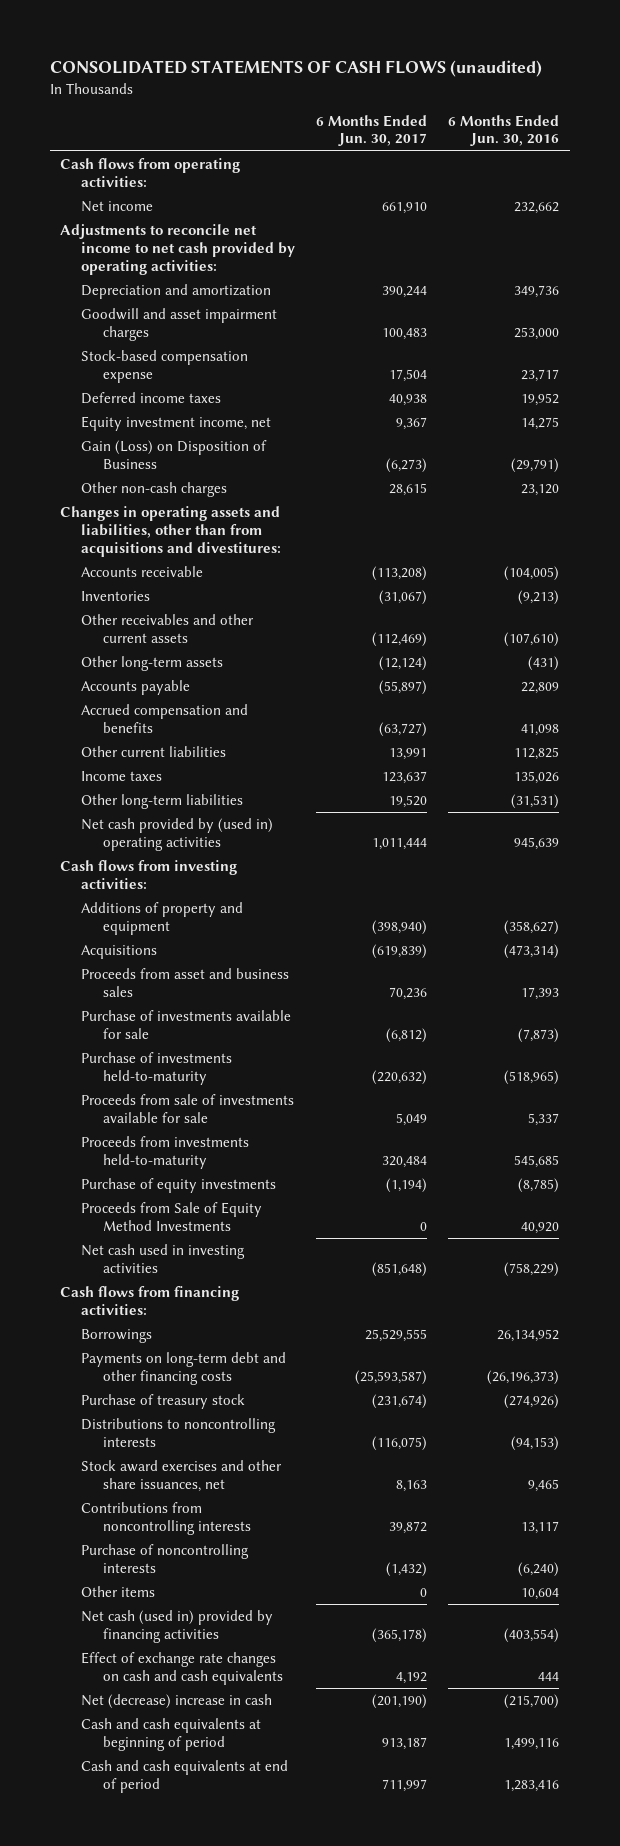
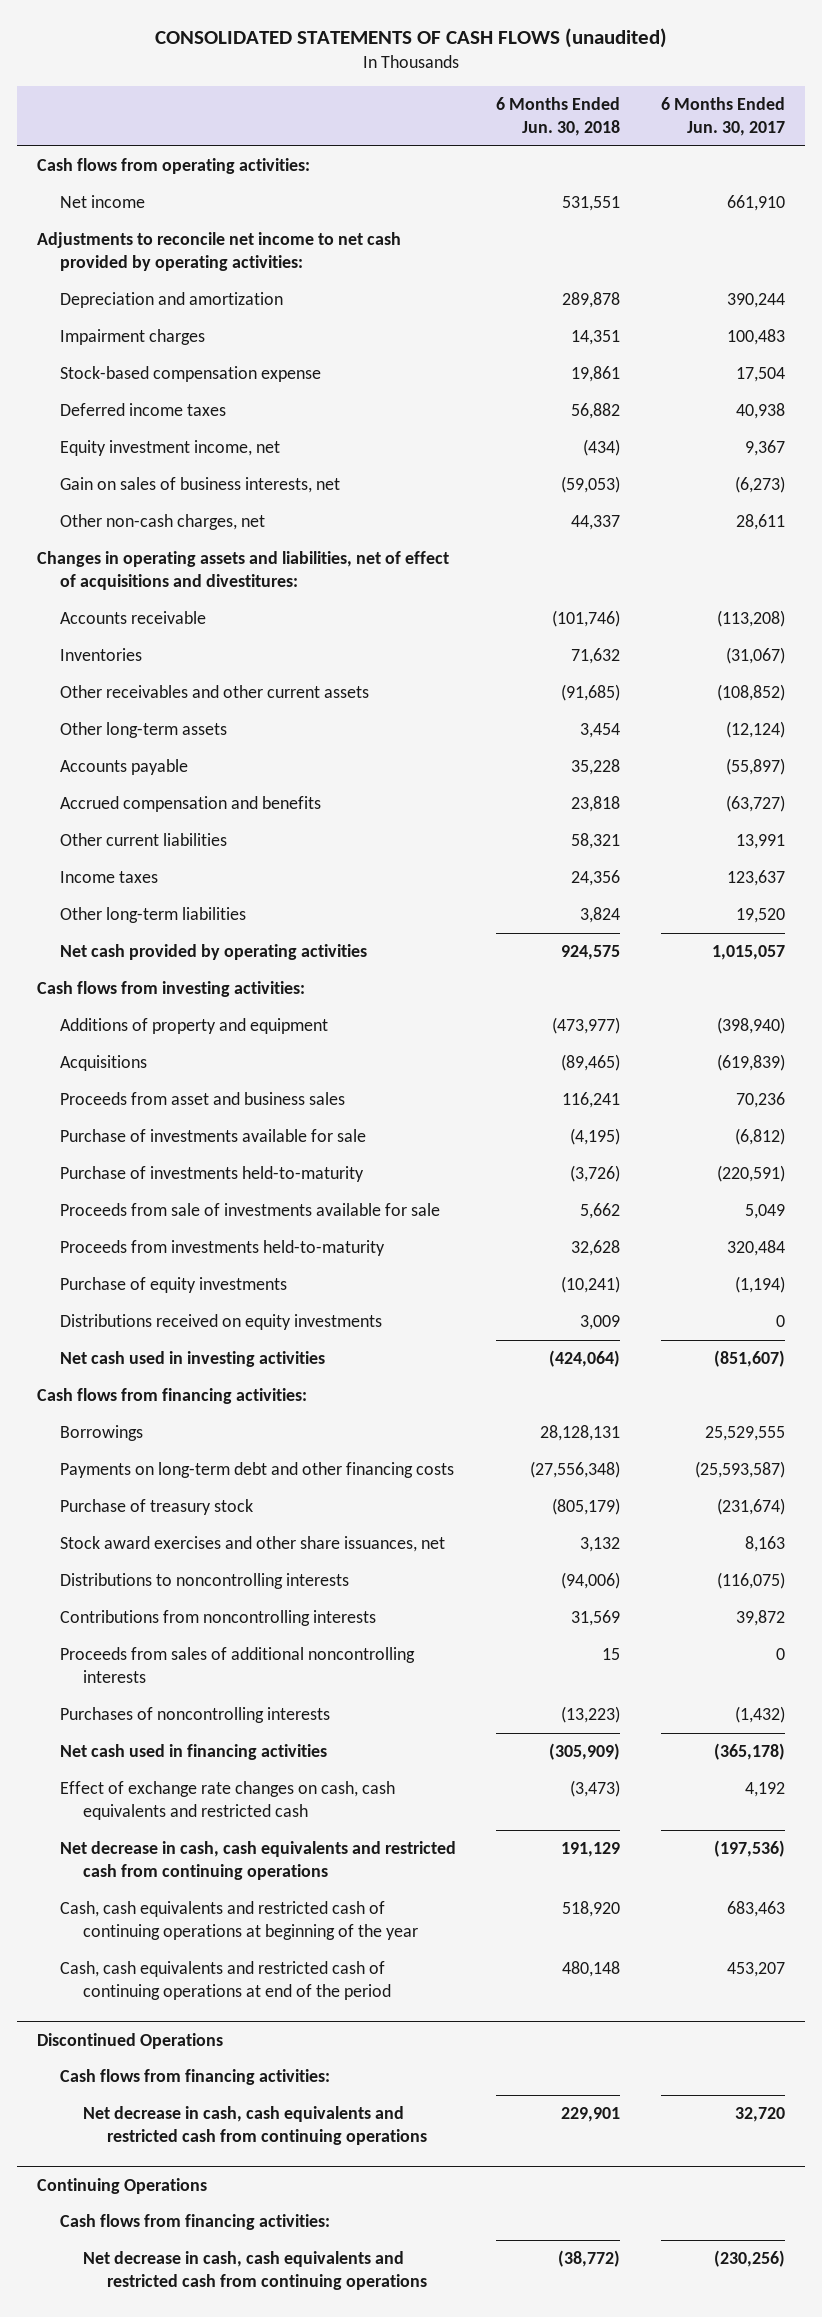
- | 6 Months Ended Jun. 30, 2017 | 6 Months Ended Jun. 30, 2016
+ | 6 Months Ended Jun. 30, 2018 | 6 Months Ended Jun. 30, 2017
- Goodwill and asset impairment charges | 100,483 | 253,000
+ Impairment charges | 14,351 | 100,483
- Gain (Loss) on Disposition of Business | (6,273) | (29,791)
- Other non-cash charges | 28,615 | 23,120
- Changes in operating assets and liabilities, other than from acquisitions and divestitures:
+ Gain on sales of business interests, net | (59,053) | (6,273)
+ Other non-cash charges, net | 44,337 | 28,611
+ Changes in operating assets and liabilities, net of effect of acquisitions and divestitures:
- Other receivables and other current assets | (112,469) | (107,610)
+ Other receivables and other current assets | (91,685) | (108,852)
- Net cash provided by (used in) operating activities | 1,011,444 | 945,639
+ Net cash provided by operating activities | 924,575 | 1,015,057
- Purchase of investments held-to-maturity | (220,632) | (518,965)
+ Purchase of investments held-to-maturity | (3,726) | (220,591)
- Proceeds from Sale of Equity Method Investments | 0 | 40,920
- Net cash used in investing activities | (851,648) | (758,229)
+ Distributions received on equity investments | 3,009 | 0
+ Net cash used in investing activities | (424,064) | (851,607)
moved down: Distributions to noncontrolling interests | (94,006) | (116,075)
- Purchase of noncontrolling interests | (1,432) | (6,240)
- Other items | 0 | 10,604
- Net cash (used in) provided by financing activities | (365,178) | (403,554)
- Effect of exchange rate changes on cash and cash equivalents | 4,192 | 444
- Net (decrease) increase in cash | (201,190) | (215,700)
- Cash and cash equivalents at beginning of period | 913,187 | 1,499,116
- Cash and cash equivalents at end of period | 711,997 | 1,283,416
+ Proceeds from sales of additional noncontrolling interests | 15 | 0
+ Purchases of noncontrolling interests | (13,223) | (1,432)
+ Net cash used in financing activities | (305,909) | (365,178)
+ Effect of exchange rate changes on cash, cash equivalents and restricted cash | (3,473) | 4,192
+ Net decrease in cash, cash equivalents and restricted cash from continuing operations | 191,129 | (197,536)
+ Cash, cash equivalents and restricted cash of continuing operations at beginning of the year | 518,920 | 683,463
+ Cash, cash equivalents and restricted cash of continuing operations at end of the period | 480,148 | 453,207
+ Discontinued Operations
+ Cash flows from financing activities:
+ Net decrease in cash, cash equivalents and restricted cash from continuing operations | 229,901 | 32,720
+ Continuing Operations
+ Cash flows from financing activities:
+ Net decrease in cash, cash equivalents and restricted cash from continuing operations | (38,772) | (230,256)

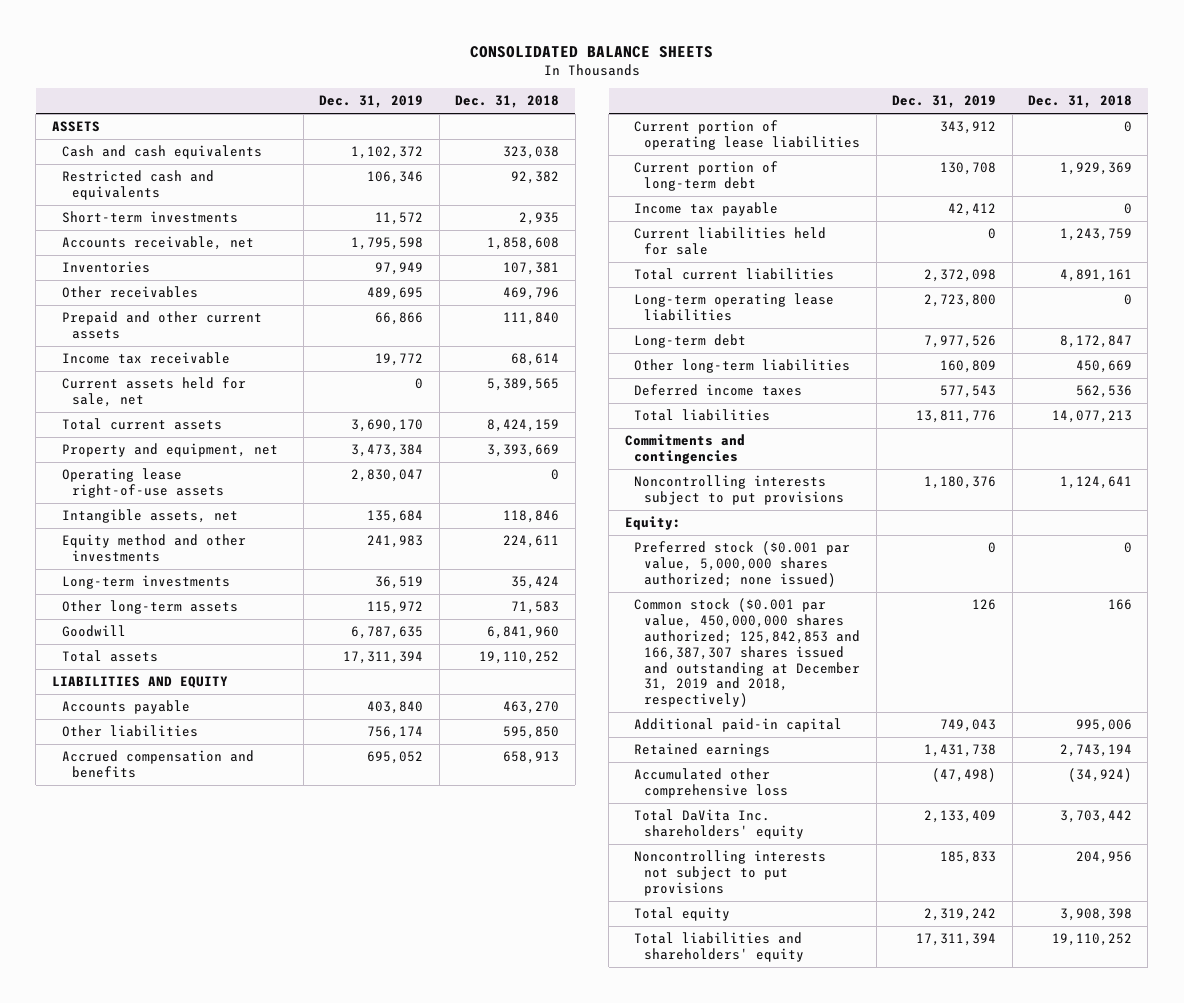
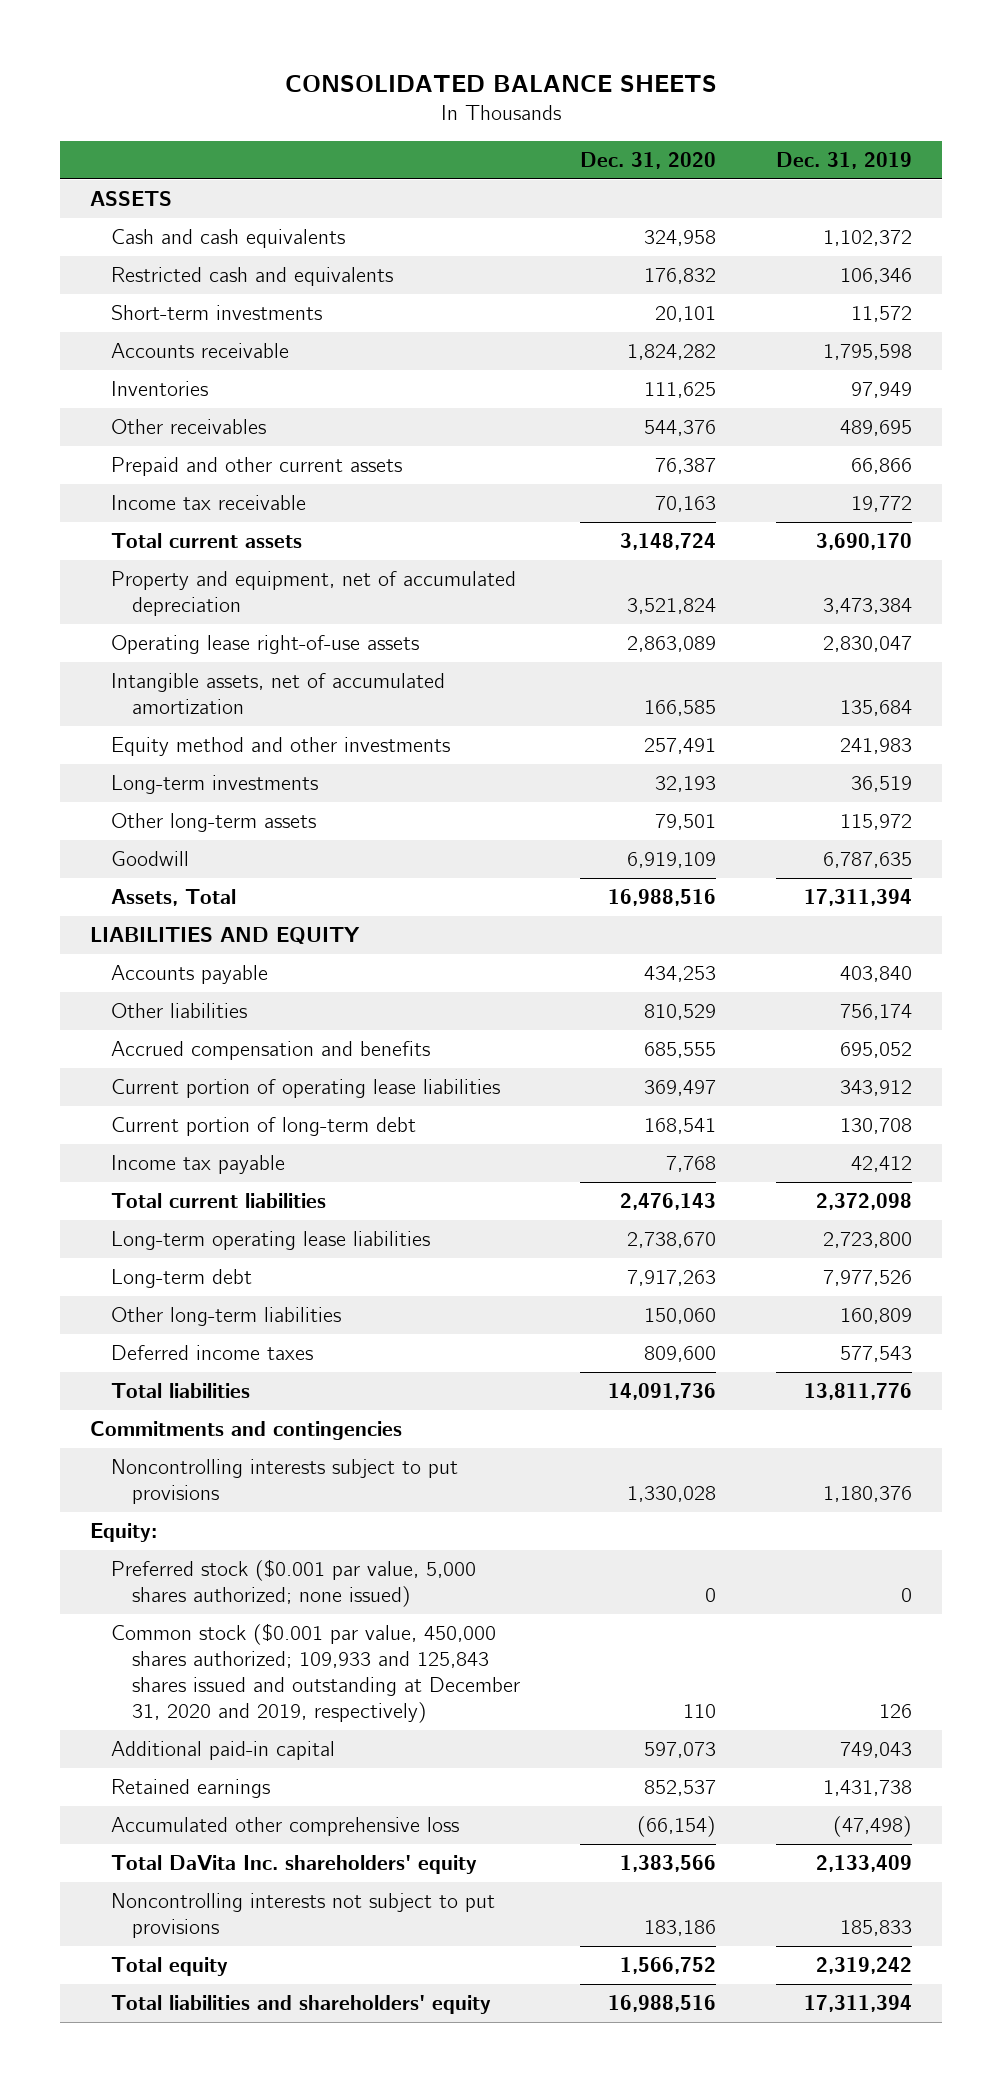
- | Dec. 31, 2019 | Dec. 31, 2018
+ | Dec. 31, 2020 | Dec. 31, 2019
- Accounts receivable, net | 1,795,598 | 1,858,608
+ Accounts receivable | 1,824,282 | 1,795,598
- Current assets held for sale, net | 0 | 5,389,565
- Property and equipment, net | 3,473,384 | 3,393,669
+ Property and equipment, net of accumulated depreciation | 3,521,824 | 3,473,384
- Intangible assets, net | 135,684 | 118,846
+ Intangible assets, net of accumulated amortization | 166,585 | 135,684
- Total assets | 17,311,394 | 19,110,252
+ Assets, Total | 16,988,516 | 17,311,394
- Current liabilities held for sale | 0 | 1,243,759
- Preferred stock ($0.001 par value, 5,000,000 shares authorized; none issued) | 0 | 0
- Common stock ($0.001 par value, 450,000,000 shares authorized; 125,842,853 and 166,387,307 shares issued and outstanding at December 31, 2019 and 2018, respectively) | 126 | 166
+ Preferred stock ($0.001 par value, 5,000 shares authorized; none issued) | 0 | 0
+ Common stock ($0.001 par value, 450,000 shares authorized; 109,933 and 125,843 shares issued and outstanding at December 31, 2020 and 2019, respectively) | 110 | 126

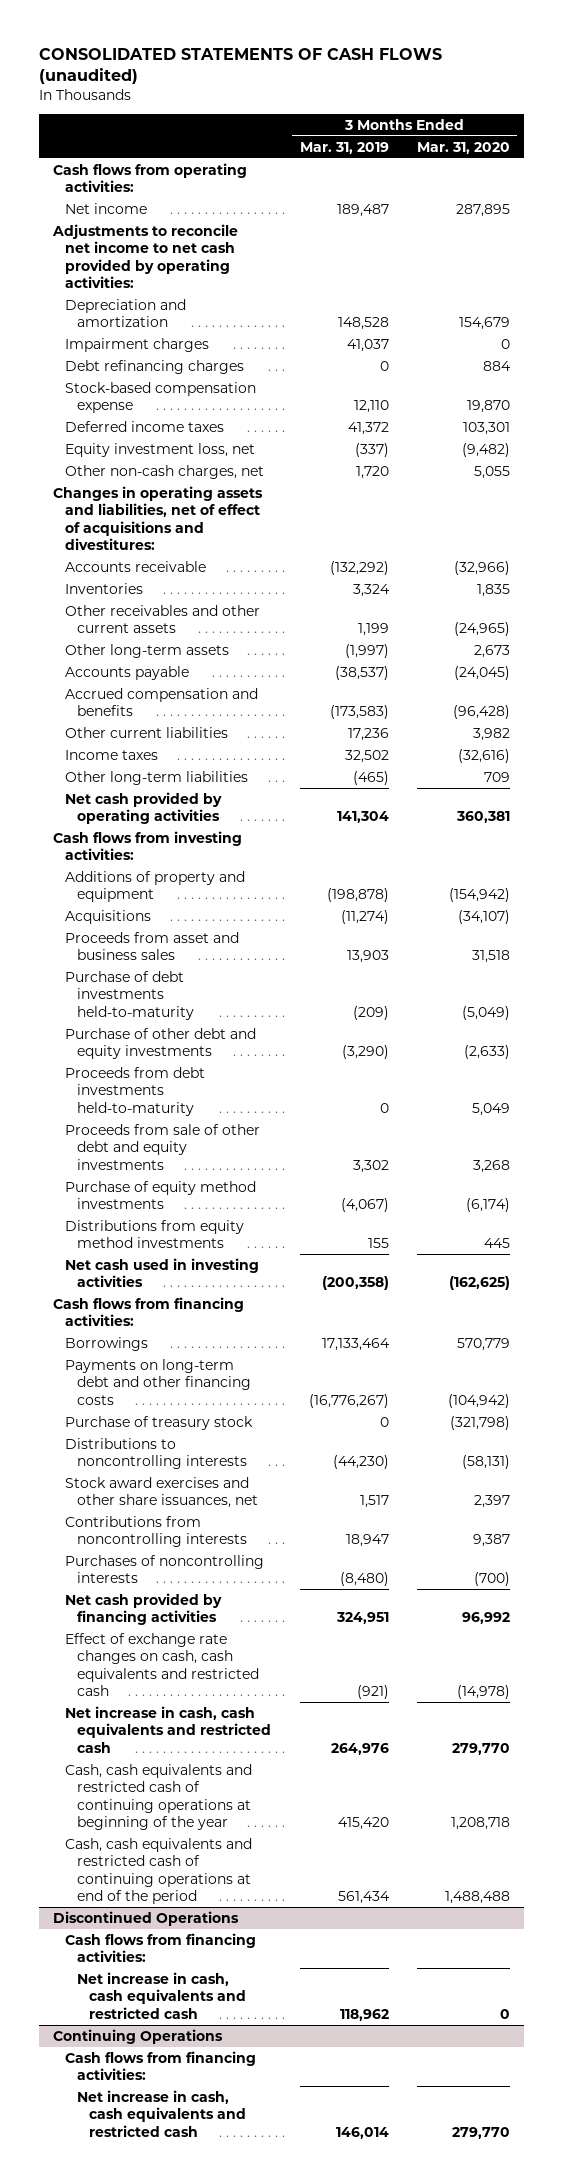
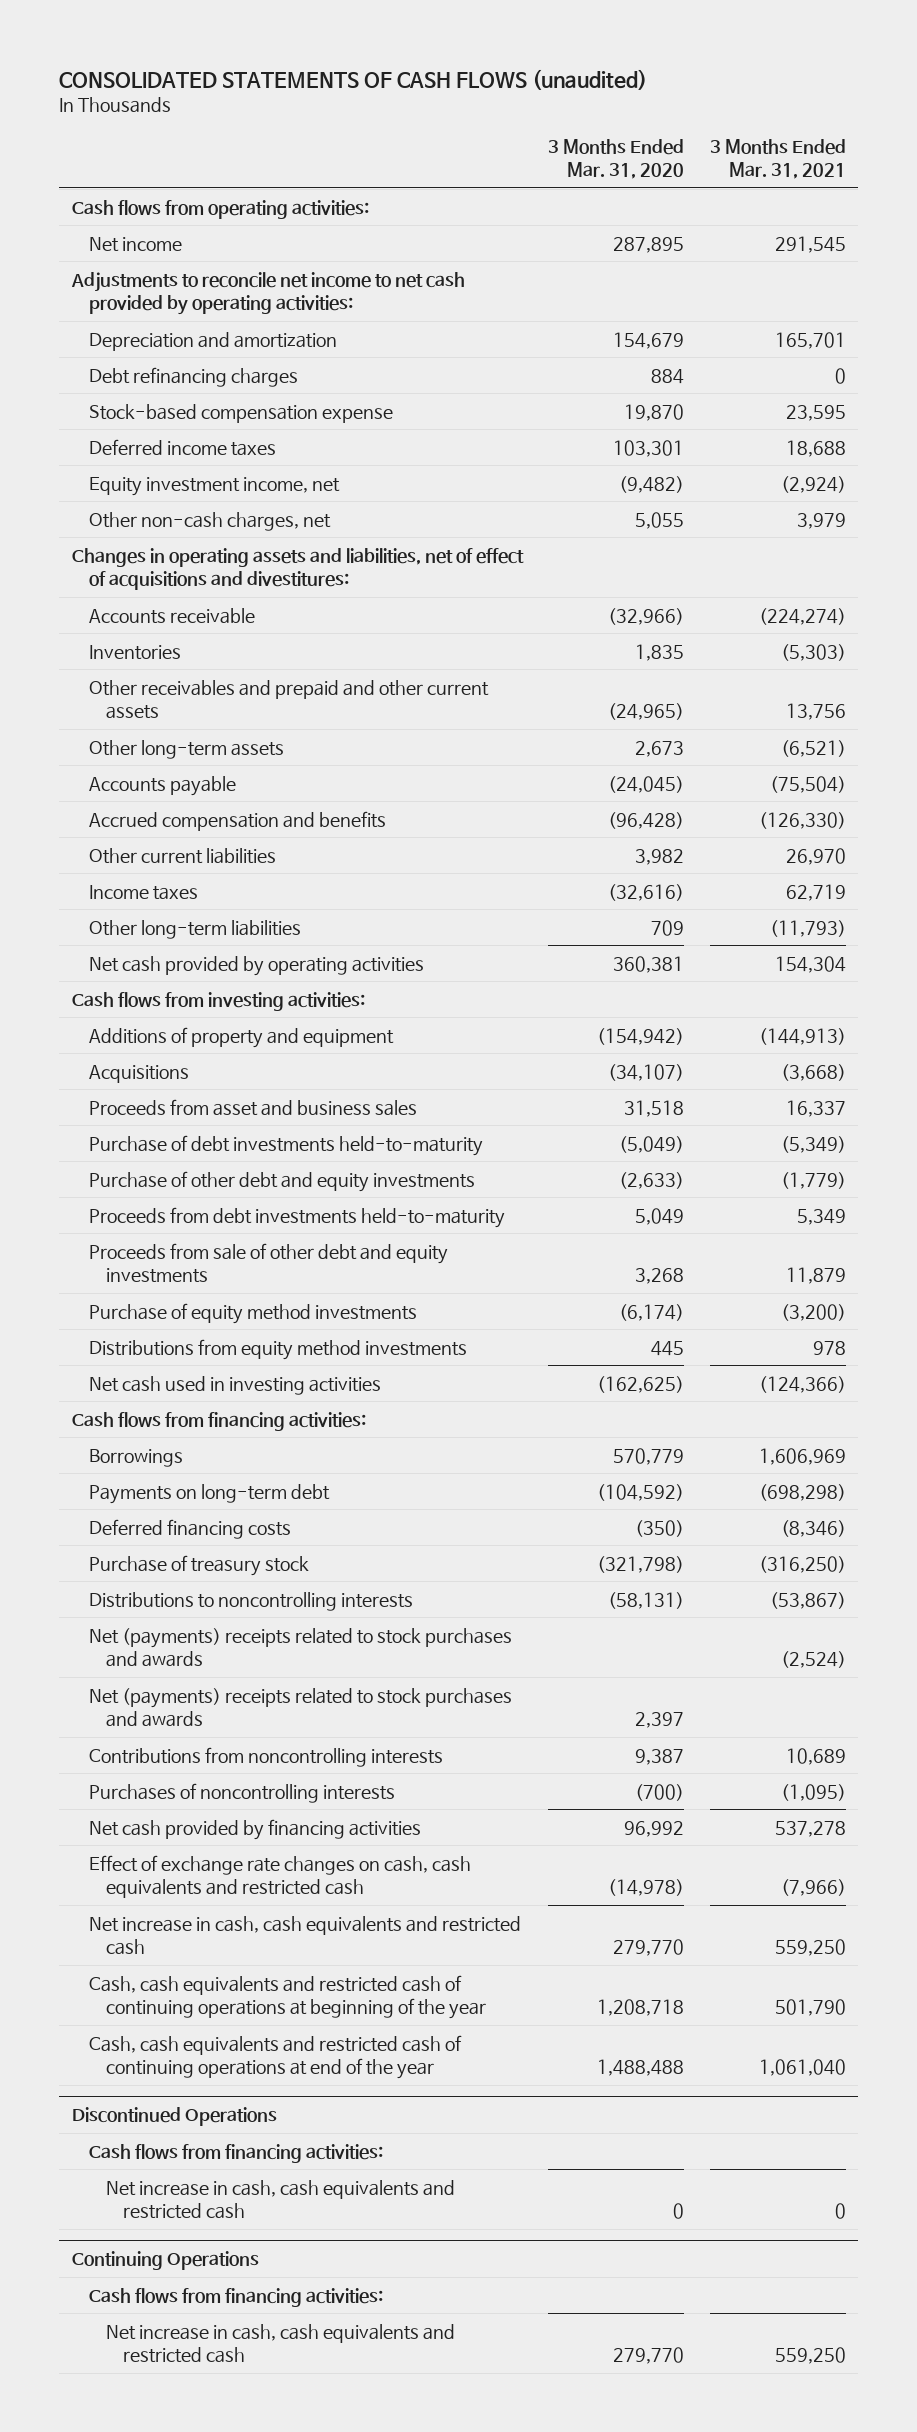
- | 3 Months Ended Mar. 31, 2019 | 3 Months Ended Mar. 31, 2020
+ | 3 Months Ended Mar. 31, 2020 | 3 Months Ended Mar. 31, 2021
- Impairment charges | 41,037 | 0
- Equity investment loss, net | (337) | (9,482)
+ Equity investment income, net | (9,482) | (2,924)
- Other receivables and other current assets | 1,199 | (24,965)
+ Other receivables and prepaid and other current assets | (24,965) | 13,756
- Payments on long-term debt and other financing costs | (16,776,267) | (104,942)
+ Payments on long-term debt | (104,592) | (698,298)
+ Deferred financing costs | (350) | (8,346)
- Stock award exercises and other share issuances, net | 1,517 | 2,397
+ Net (payments) receipts related to stock purchases and awards | | (2,524)
+ Net (payments) receipts related to stock purchases and awards | 2,397 |
- Cash, cash equivalents and restricted cash of continuing operations at end of the period | 561,434 | 1,488,488
+ Cash, cash equivalents and restricted cash of continuing operations at end of the year | 1,488,488 | 1,061,040

